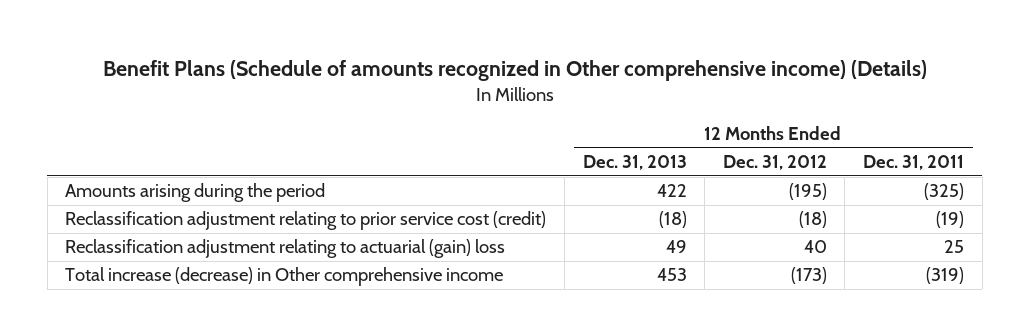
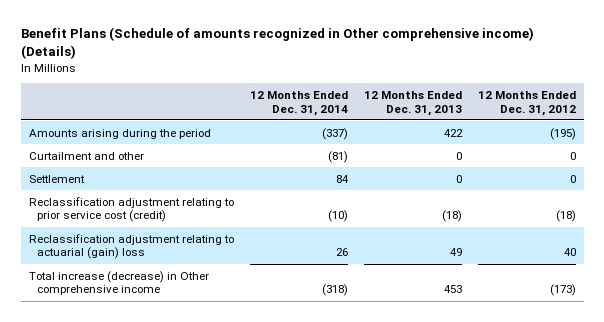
- | 12 Months Ended Dec. 31, 2013 | 12 Months Ended Dec. 31, 2012 | 12 Months Ended Dec. 31, 2011
+ | 12 Months Ended Dec. 31, 2014 | 12 Months Ended Dec. 31, 2013 | 12 Months Ended Dec. 31, 2012
+ Curtailment and other | (81) | 0 | 0
+ Settlement | 84 | 0 | 0

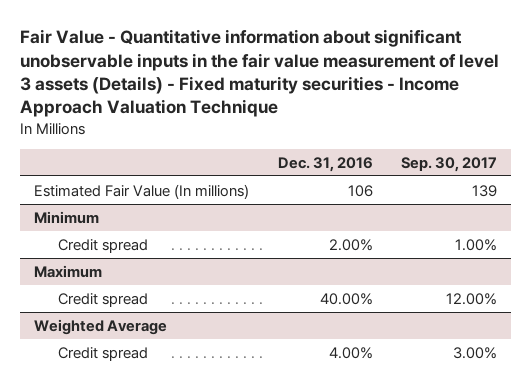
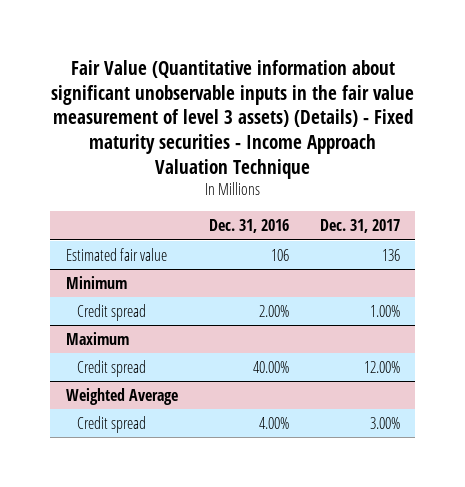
- Fair Value - Quantitative information about significant unobservable inputs in the fair value measurement of level 3 assets (Details) - Fixed maturity securities - Income Approach Valuation Technique
+ Fair Value (Quantitative information about significant unobservable inputs in the fair value measurement of level 3 assets) (Details) - Fixed maturity securities - Income Approach Valuation Technique
- | Dec. 31, 2016 | Sep. 30, 2017
+ | Dec. 31, 2016 | Dec. 31, 2017
- Estimated Fair Value (In millions) | 106 | 139
+ Estimated fair value | 106 | 136

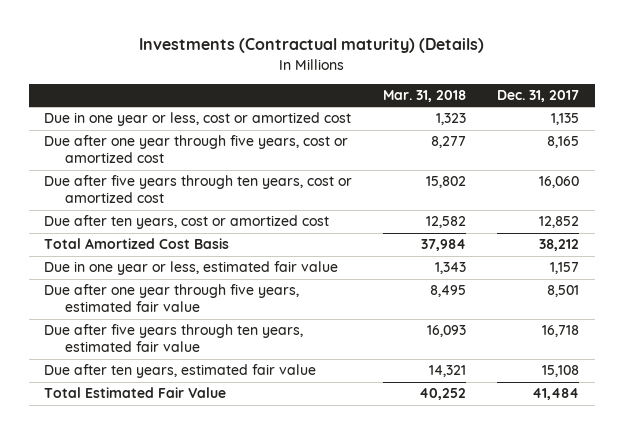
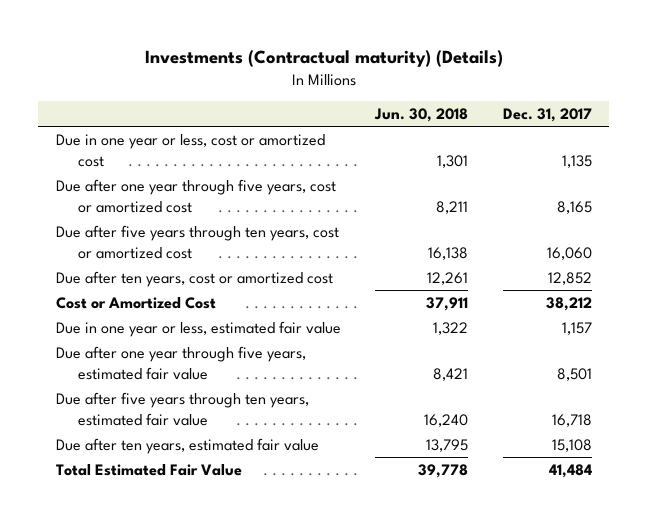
- | Mar. 31, 2018 | Dec. 31, 2017
+ | Jun. 30, 2018 | Dec. 31, 2017
- Total Amortized Cost Basis | 37,984 | 38,212
+ Cost or Amortized Cost | 37,911 | 38,212

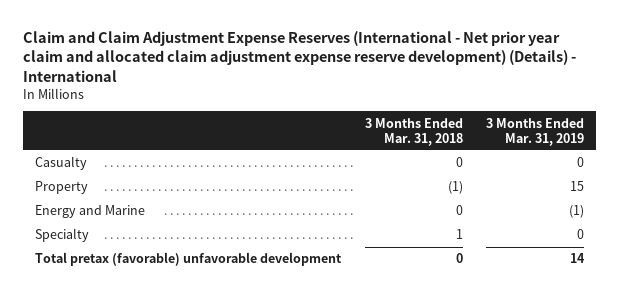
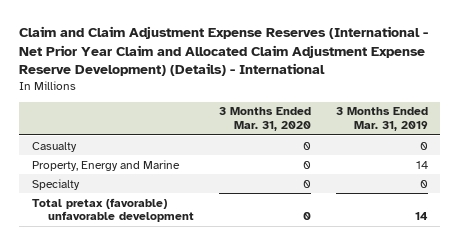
- Claim and Claim Adjustment Expense Reserves (International - Net prior year claim and allocated claim adjustment expense reserve development) (Details) - International
+ Claim and Claim Adjustment Expense Reserves (International - Net Prior Year Claim and Allocated Claim Adjustment Expense Reserve Development) (Details) - International
- | 3 Months Ended Mar. 31, 2018 | 3 Months Ended Mar. 31, 2019
+ | 3 Months Ended Mar. 31, 2020 | 3 Months Ended Mar. 31, 2019
- Property | (1) | 15
- Energy and Marine | 0 | (1)
+ Property, Energy and Marine | 0 | 14

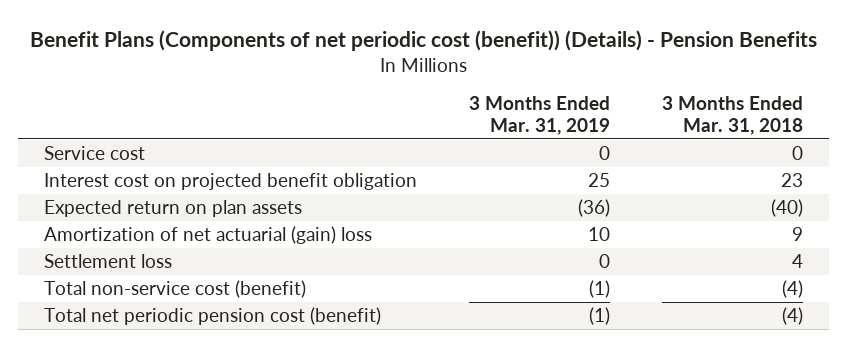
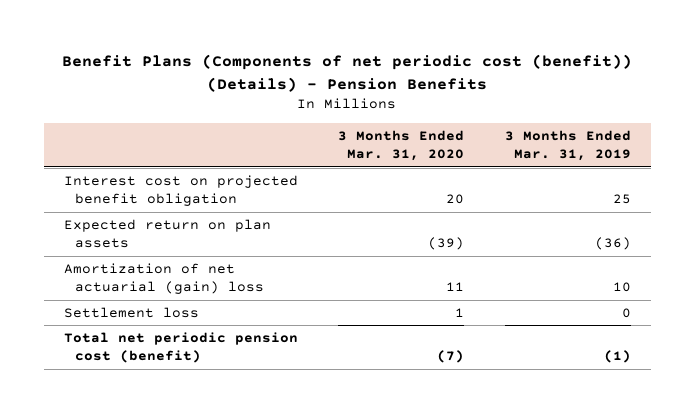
- | 3 Months Ended Mar. 31, 2019 | 3 Months Ended Mar. 31, 2018
+ | 3 Months Ended Mar. 31, 2020 | 3 Months Ended Mar. 31, 2019
- Service cost | 0 | 0
- Total non-service cost (benefit) | (1) | (4)

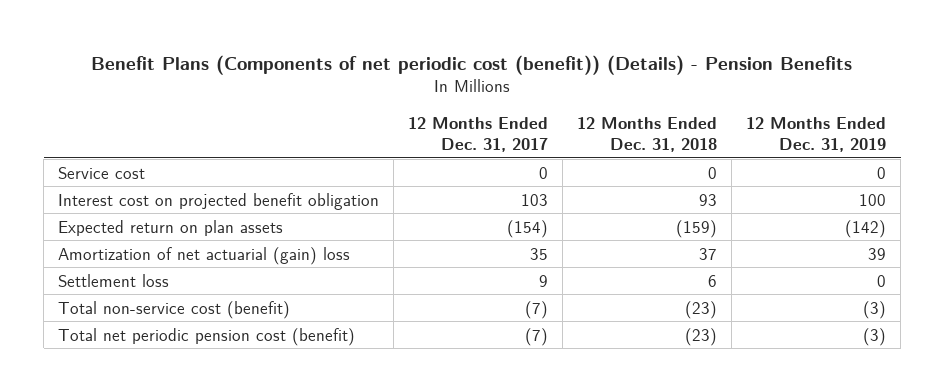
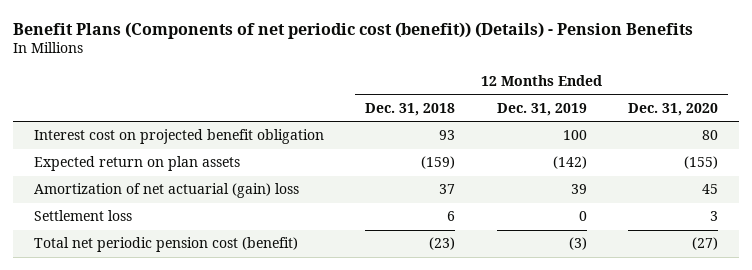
- | 12 Months Ended Dec. 31, 2017 | 12 Months Ended Dec. 31, 2018 | 12 Months Ended Dec. 31, 2019
+ | 12 Months Ended Dec. 31, 2018 | 12 Months Ended Dec. 31, 2019 | 12 Months Ended Dec. 31, 2020
- Service cost | 0 | 0 | 0
- Total non-service cost (benefit) | (7) | (23) | (3)

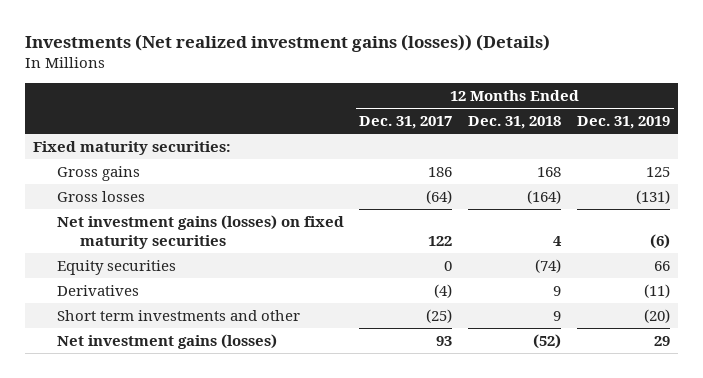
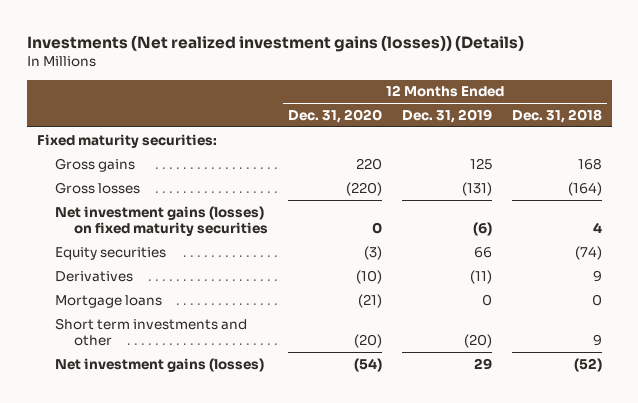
- | 12 Months Ended Dec. 31, 2017 | 12 Months Ended Dec. 31, 2018 | 12 Months Ended Dec. 31, 2019
+ | 12 Months Ended Dec. 31, 2020 | 12 Months Ended Dec. 31, 2019 | 12 Months Ended Dec. 31, 2018
+ Mortgage loans | (21) | 0 | 0

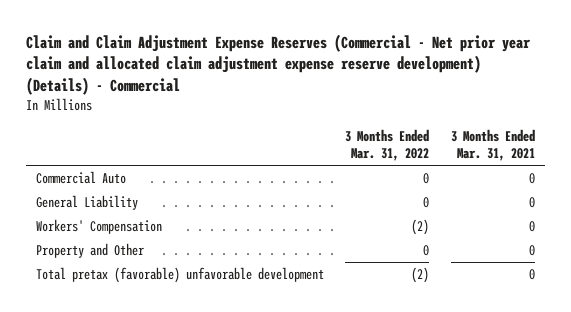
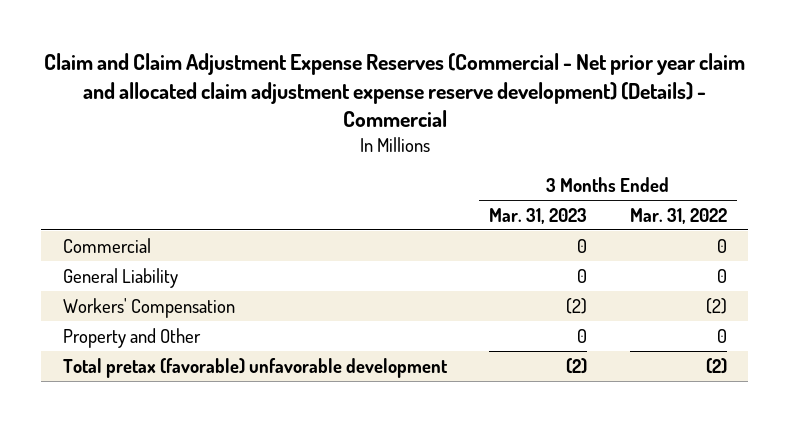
- | 3 Months Ended Mar. 31, 2022 | 3 Months Ended Mar. 31, 2021
+ | 3 Months Ended Mar. 31, 2023 | 3 Months Ended Mar. 31, 2022
- Commercial Auto | 0 | 0
+ Commercial | 0 | 0

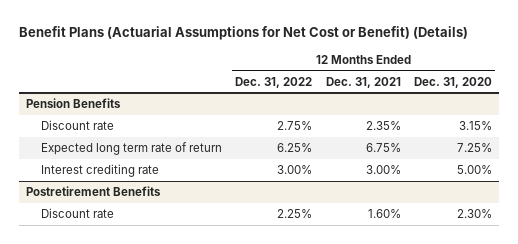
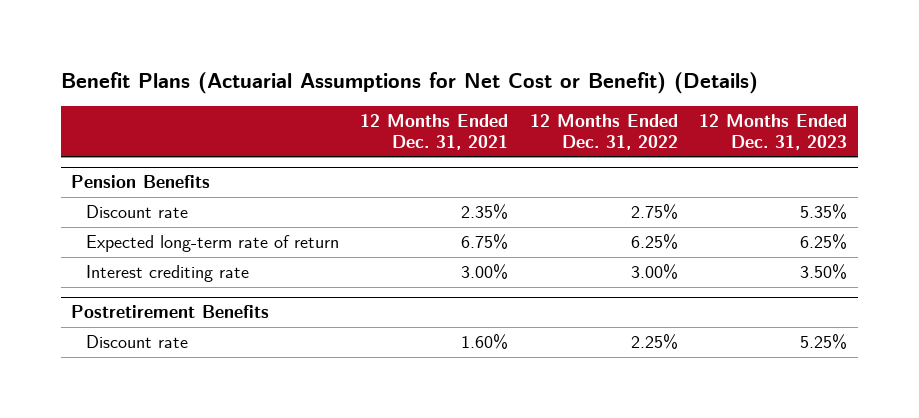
- | 12 Months Ended Dec. 31, 2022 | 12 Months Ended Dec. 31, 2021 | 12 Months Ended Dec. 31, 2020
+ | 12 Months Ended Dec. 31, 2021 | 12 Months Ended Dec. 31, 2022 | 12 Months Ended Dec. 31, 2023
@ Pension Benefits
- Expected long term rate of return | 6.25% | 6.75% | 7.25%
+ Expected long-term rate of return | 6.75% | 6.25% | 6.25%

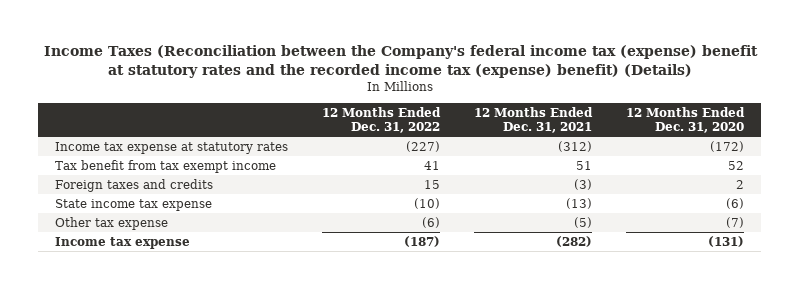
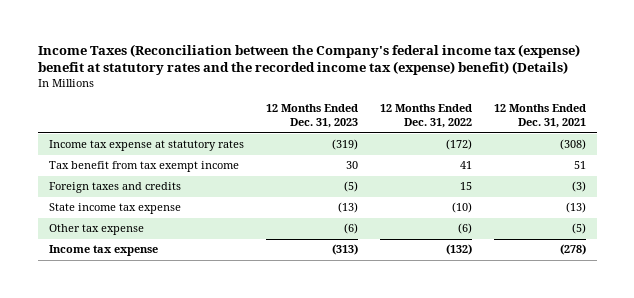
- | 12 Months Ended Dec. 31, 2022 | 12 Months Ended Dec. 31, 2021 | 12 Months Ended Dec. 31, 2020
+ | 12 Months Ended Dec. 31, 2023 | 12 Months Ended Dec. 31, 2022 | 12 Months Ended Dec. 31, 2021
- Income tax expense at statutory rates | (227) | (312) | (172)
+ Income tax expense at statutory rates | (319) | (172) | (308)
- Income tax expense | (187) | (282) | (131)
+ Income tax expense | (313) | (132) | (278)

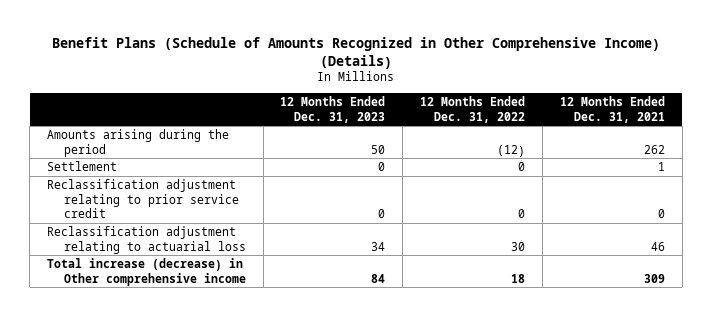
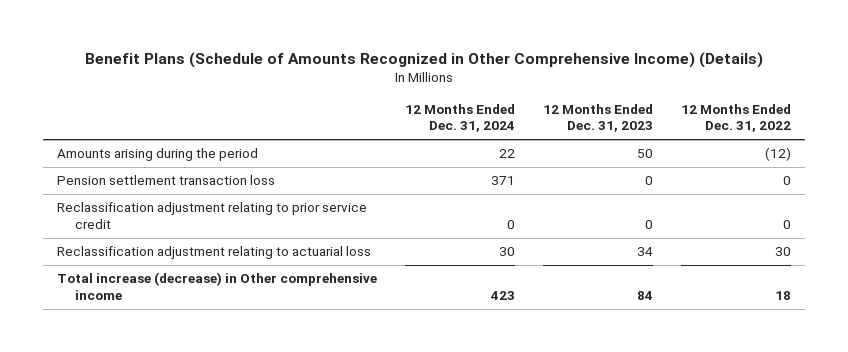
- | 12 Months Ended Dec. 31, 2023 | 12 Months Ended Dec. 31, 2022 | 12 Months Ended Dec. 31, 2021
+ | 12 Months Ended Dec. 31, 2024 | 12 Months Ended Dec. 31, 2023 | 12 Months Ended Dec. 31, 2022
- Settlement | 0 | 0 | 1
+ Pension settlement transaction loss | 371 | 0 | 0

